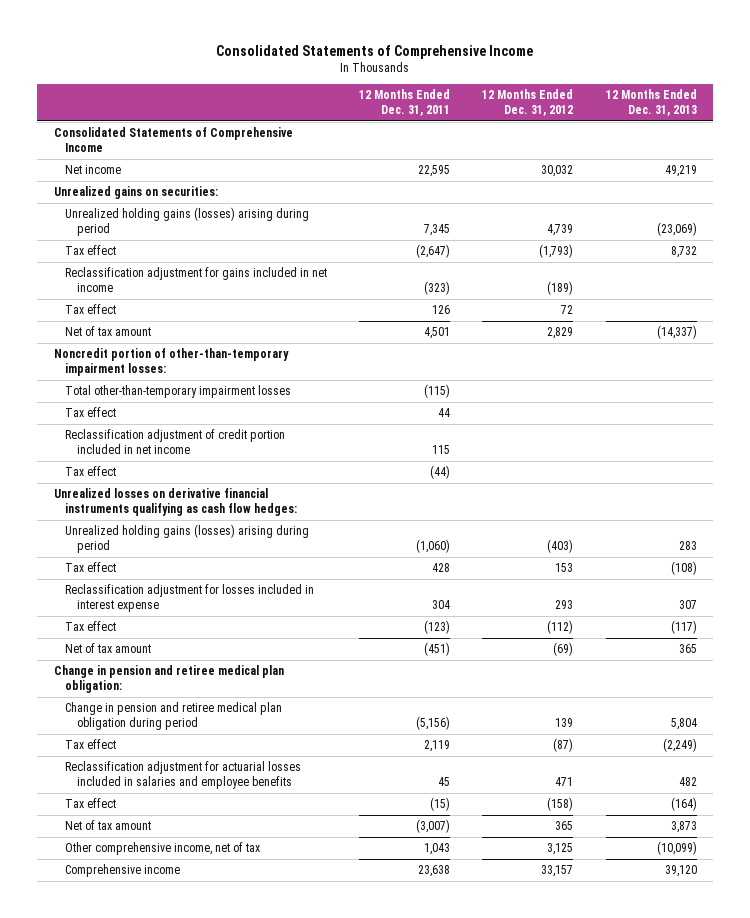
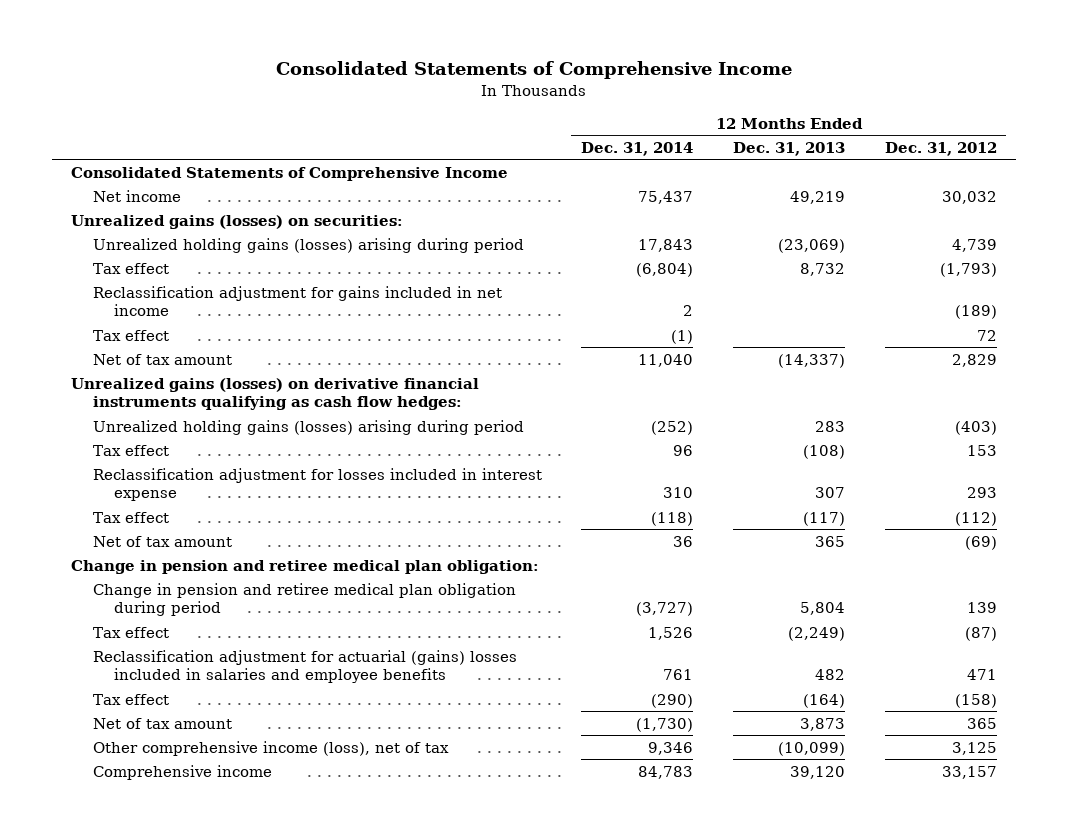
- | 12 Months Ended Dec. 31, 2011 | 12 Months Ended Dec. 31, 2012 | 12 Months Ended Dec. 31, 2013
+ | 12 Months Ended Dec. 31, 2014 | 12 Months Ended Dec. 31, 2013 | 12 Months Ended Dec. 31, 2012
- Unrealized gains on securities:
+ Unrealized gains (losses) on securities:
- Noncredit portion of other-than-temporary impairment losses:
- Total other-than-temporary impairment losses | (115) | |
- Tax effect | 44 | |
- Reclassification adjustment of credit portion included in net income | 115 | |
- Tax effect | (44) | |
- Unrealized losses on derivative financial instruments qualifying as cash flow hedges:
+ Unrealized gains (losses) on derivative financial instruments qualifying as cash flow hedges:
- Reclassification adjustment for actuarial losses included in salaries and employee benefits | 45 | 471 | 482
+ Reclassification adjustment for actuarial (gains) losses included in salaries and employee benefits | 761 | 482 | 471
- Other comprehensive income, net of tax | 1,043 | 3,125 | (10,099)
+ Other comprehensive income (loss), net of tax | 9,346 | (10,099) | 3,125

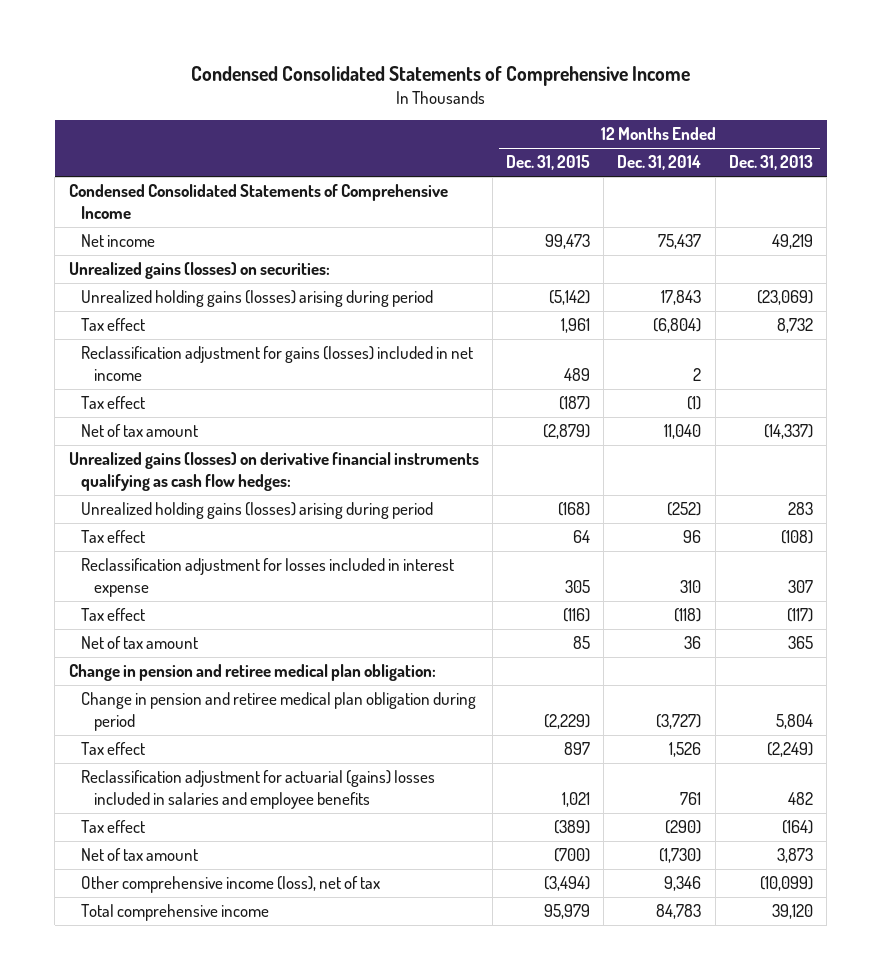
- Consolidated Statements of Comprehensive Income
+ Condensed Consolidated Statements of Comprehensive Income
- | 12 Months Ended Dec. 31, 2014 | 12 Months Ended Dec. 31, 2013 | 12 Months Ended Dec. 31, 2012
+ | 12 Months Ended Dec. 31, 2015 | 12 Months Ended Dec. 31, 2014 | 12 Months Ended Dec. 31, 2013
- Consolidated Statements of Comprehensive Income
+ Condensed Consolidated Statements of Comprehensive Income
- Reclassification adjustment for gains included in net income | 2 | | (189)
+ Reclassification adjustment for gains (losses) included in net income | 489 | 2 |
- Comprehensive income | 84,783 | 39,120 | 33,157
+ Total comprehensive income | 95,979 | 84,783 | 39,120

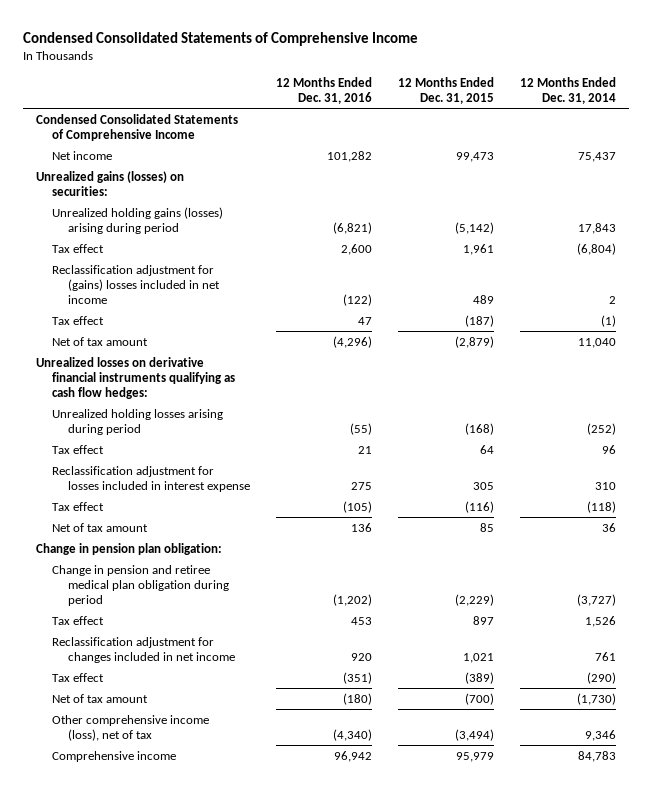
- | 12 Months Ended Dec. 31, 2015 | 12 Months Ended Dec. 31, 2014 | 12 Months Ended Dec. 31, 2013
+ | 12 Months Ended Dec. 31, 2016 | 12 Months Ended Dec. 31, 2015 | 12 Months Ended Dec. 31, 2014
- Reclassification adjustment for gains (losses) included in net income | 489 | 2 |
+ Reclassification adjustment for (gains) losses included in net income | (122) | 489 | 2
- Unrealized gains (losses) on derivative financial instruments qualifying as cash flow hedges:
- Unrealized holding gains (losses) arising during period | (168) | (252) | 283
+ Unrealized losses on derivative financial instruments qualifying as cash flow hedges:
+ Unrealized holding losses arising during period | (55) | (168) | (252)
- Change in pension and retiree medical plan obligation:
+ Change in pension plan obligation:
- Reclassification adjustment for actuarial (gains) losses included in salaries and employee benefits | 1,021 | 761 | 482
+ Reclassification adjustment for changes included in net income | 920 | 1,021 | 761
- Total comprehensive income | 95,979 | 84,783 | 39,120
+ Comprehensive income | 96,942 | 95,979 | 84,783

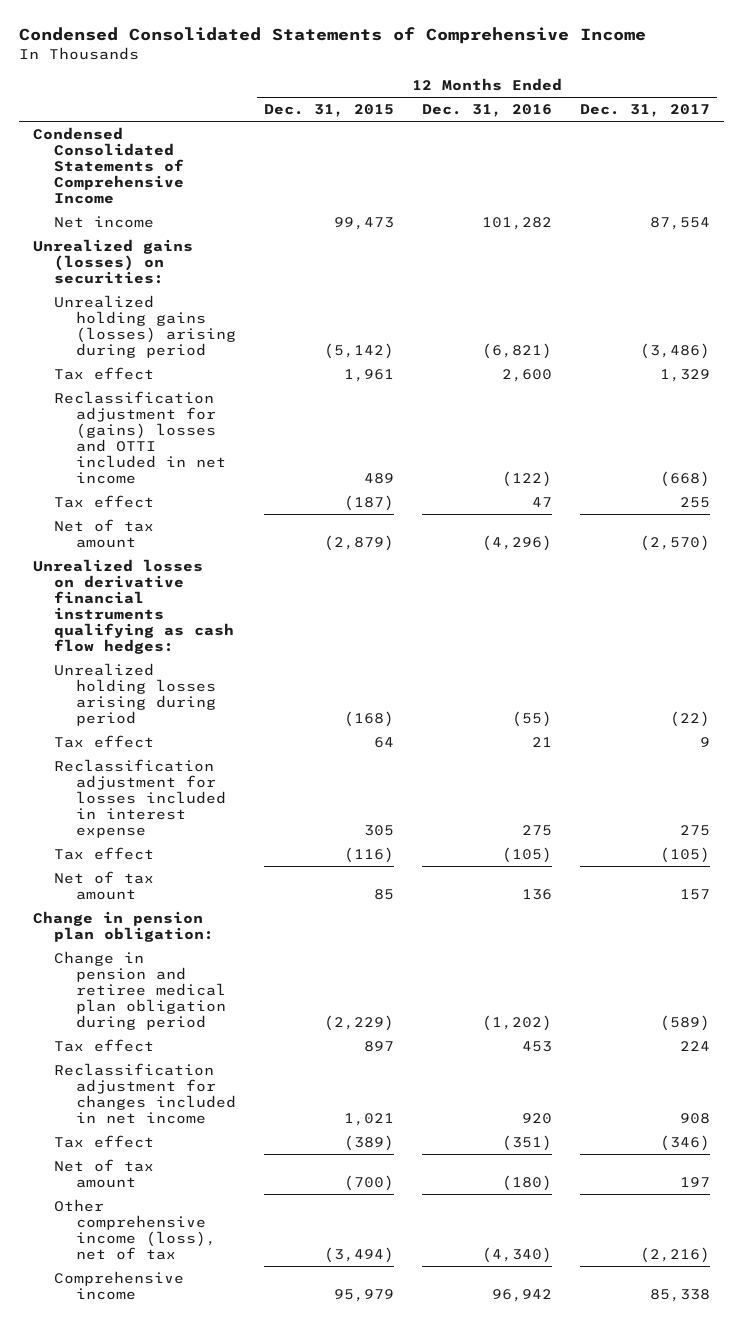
- | 12 Months Ended Dec. 31, 2016 | 12 Months Ended Dec. 31, 2015 | 12 Months Ended Dec. 31, 2014
+ | 12 Months Ended Dec. 31, 2015 | 12 Months Ended Dec. 31, 2016 | 12 Months Ended Dec. 31, 2017
- Reclassification adjustment for (gains) losses included in net income | (122) | 489 | 2
+ Reclassification adjustment for (gains) losses and OTTI included in net income | 489 | (122) | (668)

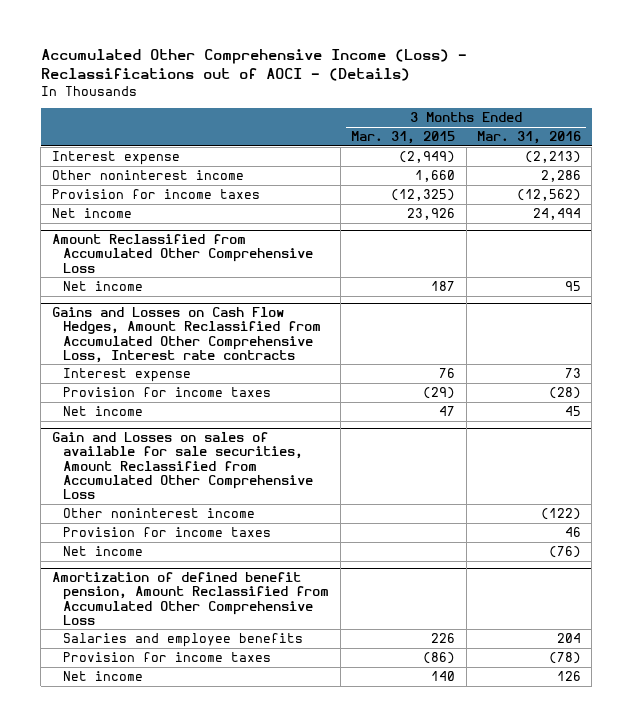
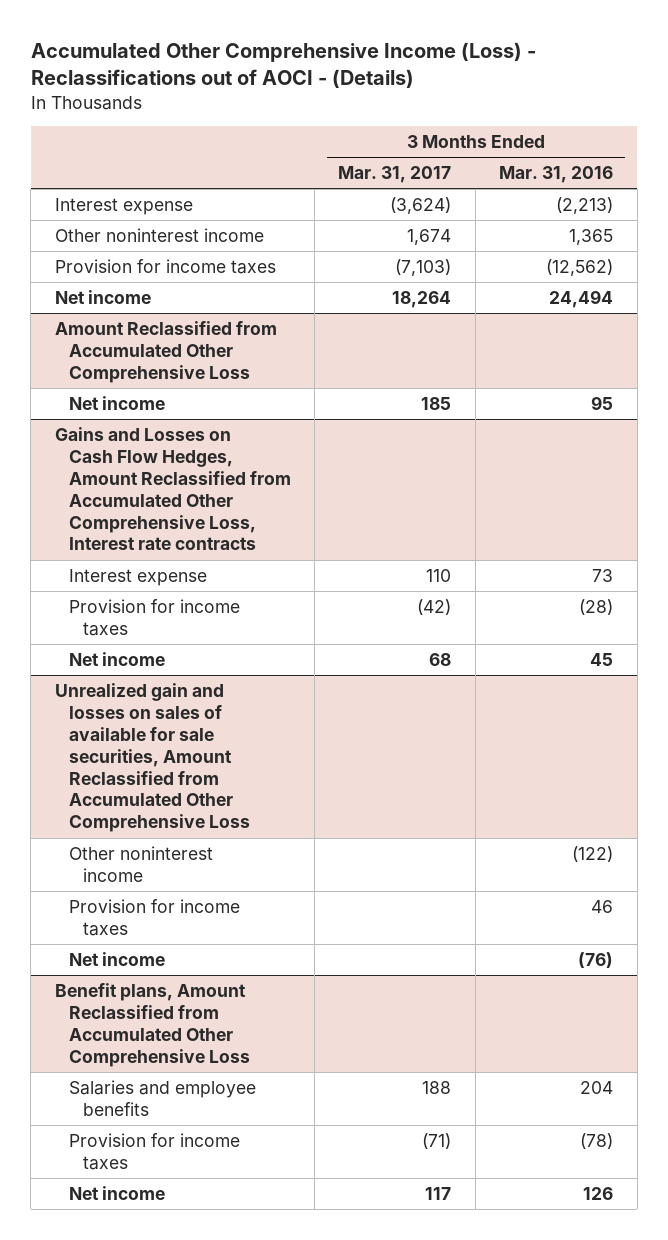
- | 3 Months Ended Mar. 31, 2015 | 3 Months Ended Mar. 31, 2016
+ | 3 Months Ended Mar. 31, 2017 | 3 Months Ended Mar. 31, 2016
- Other noninterest income | 1,660 | 2,286
+ Other noninterest income | 1,674 | 1,365
- Gain and Losses on sales of available for sale securities, Amount Reclassified from Accumulated Other Comprehensive Loss
+ Unrealized gain and losses on sales of available for sale securities, Amount Reclassified from Accumulated Other Comprehensive Loss
- Amortization of defined benefit pension, Amount Reclassified from Accumulated Other Comprehensive Loss
+ Benefit plans, Amount Reclassified from Accumulated Other Comprehensive Loss

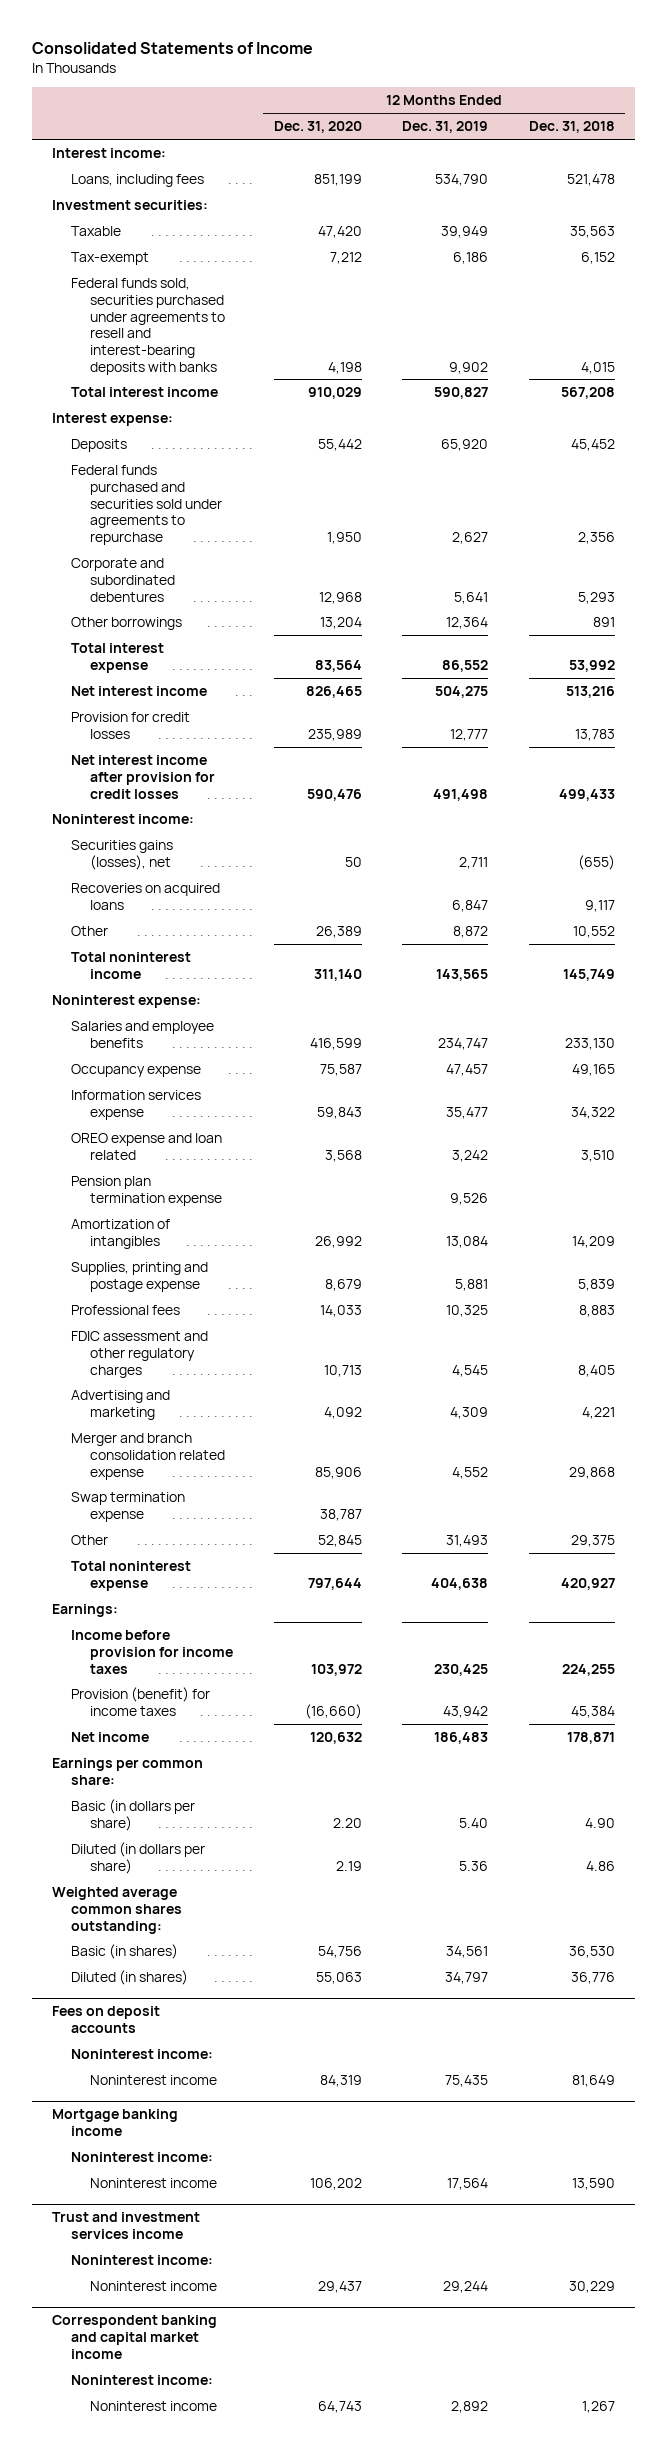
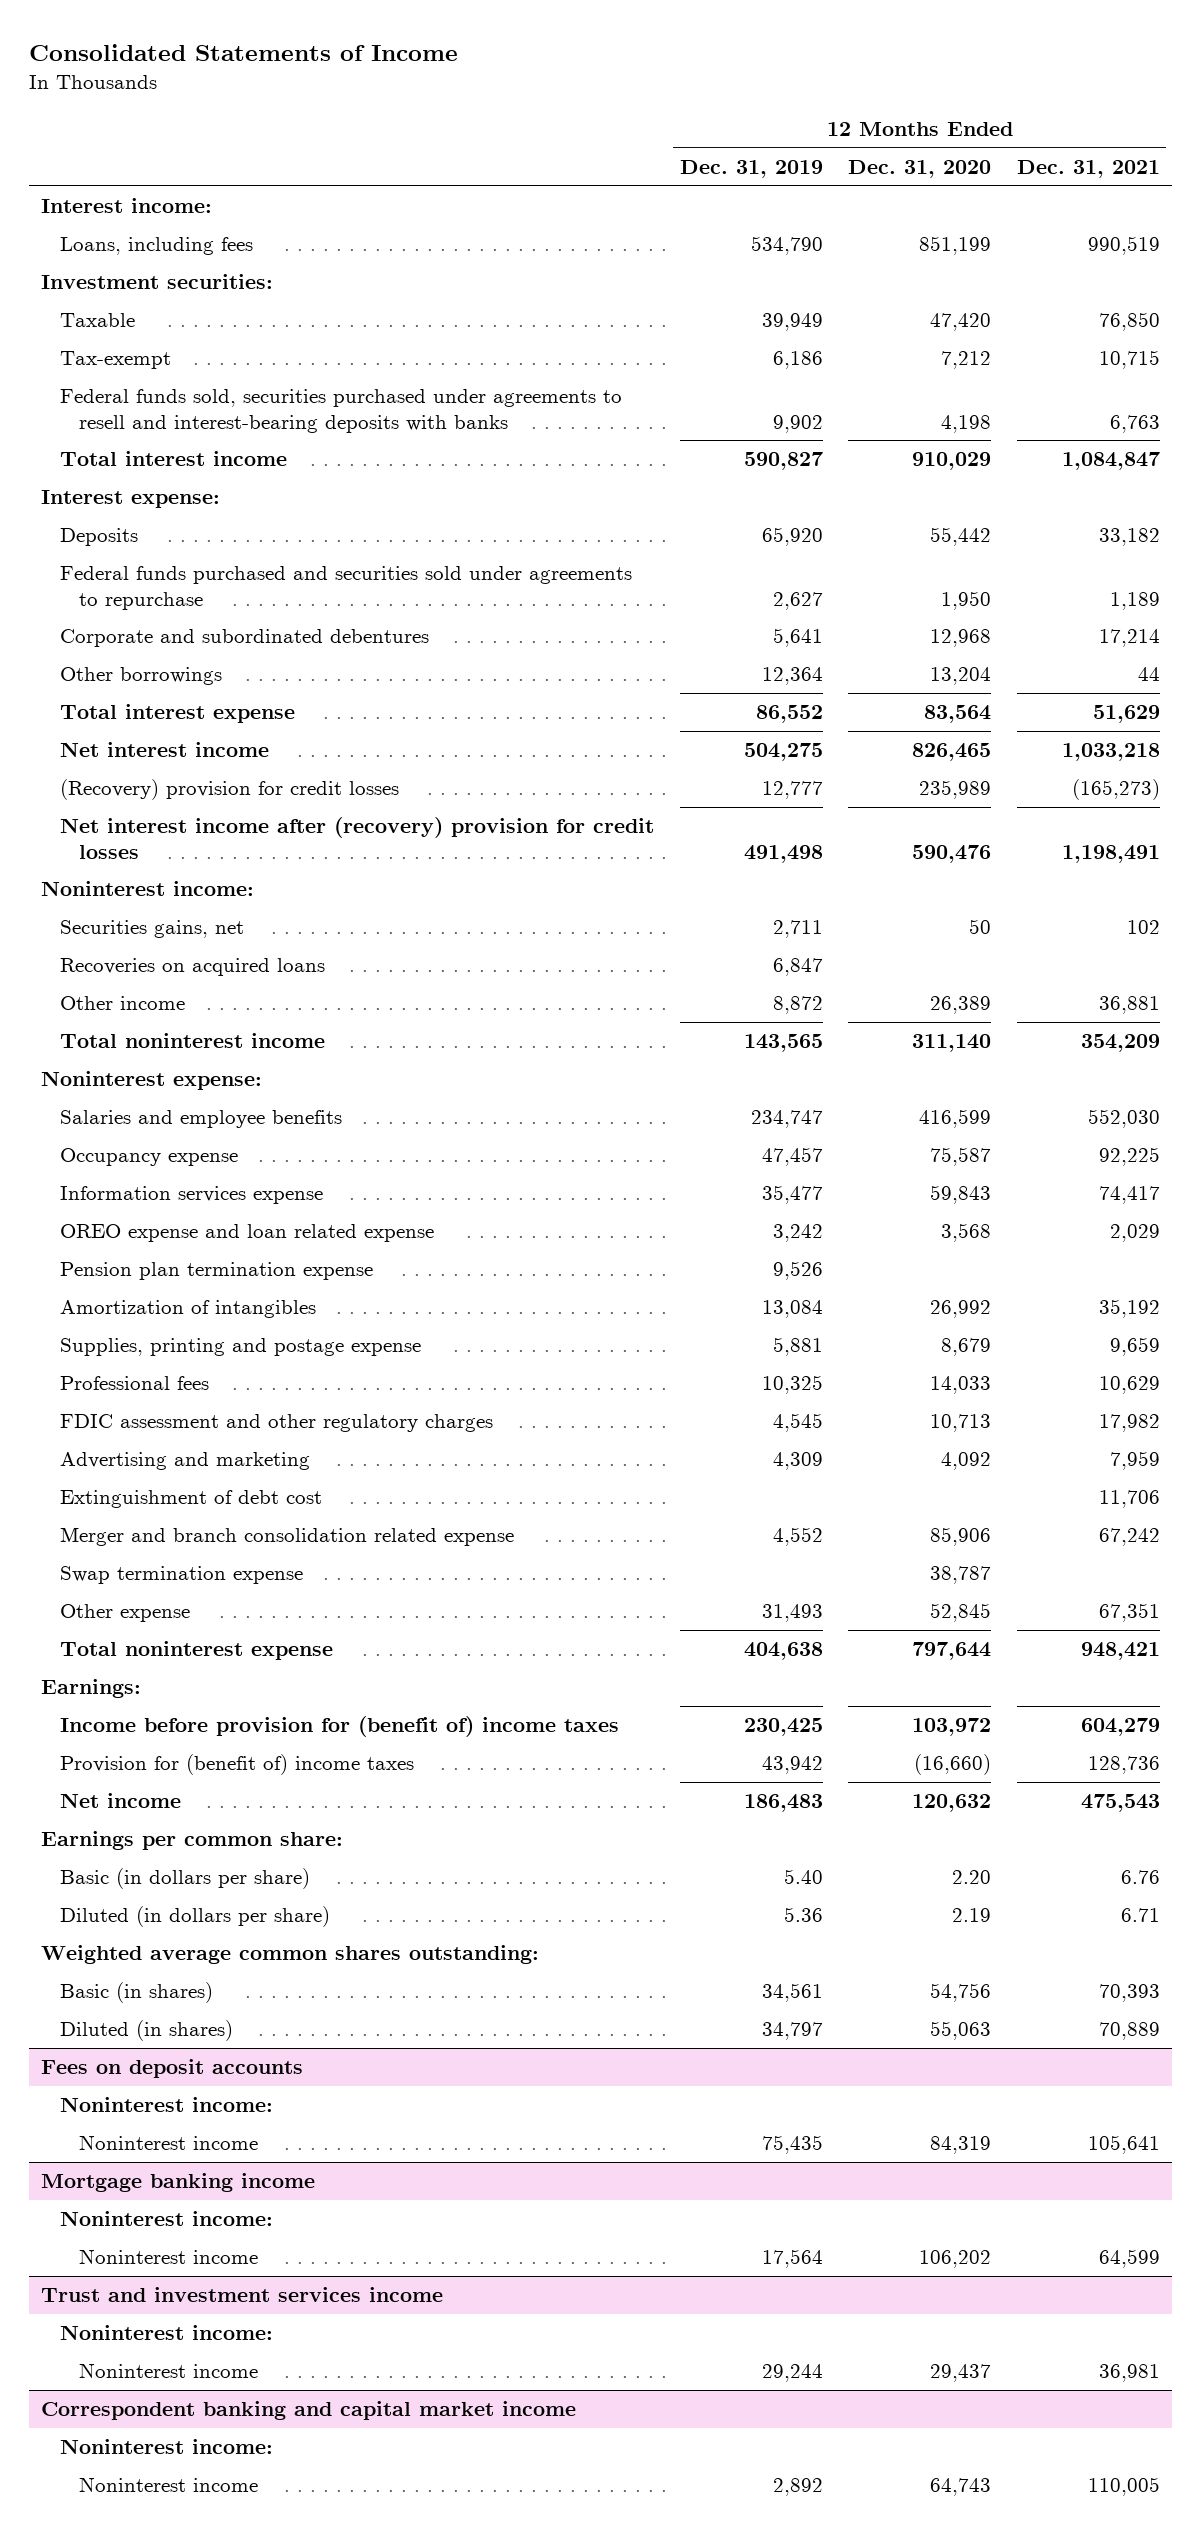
- | 12 Months Ended Dec. 31, 2020 | 12 Months Ended Dec. 31, 2019 | 12 Months Ended Dec. 31, 2018
+ | 12 Months Ended Dec. 31, 2019 | 12 Months Ended Dec. 31, 2020 | 12 Months Ended Dec. 31, 2021
- Provision for credit losses | 235,989 | 12,777 | 13,783
- Net interest income after provision for credit losses | 590,476 | 491,498 | 499,433
+ (Recovery) provision for credit losses | 12,777 | 235,989 | (165,273)
+ Net interest income after (recovery) provision for credit losses | 491,498 | 590,476 | 1,198,491
- Securities gains (losses), net | 50 | 2,711 | (655)
+ Securities gains, net | 2,711 | 50 | 102
- Other | 26,389 | 8,872 | 10,552
+ Other income | 8,872 | 26,389 | 36,881
- OREO expense and loan related | 3,568 | 3,242 | 3,510
+ OREO expense and loan related expense | 3,242 | 3,568 | 2,029
+ Extinguishment of debt cost | | | 11,706
- Other | 52,845 | 31,493 | 29,375
+ Other expense | 31,493 | 52,845 | 67,351
- Income before provision for income taxes | 103,972 | 230,425 | 224,255
- Provision (benefit) for income taxes | (16,660) | 43,942 | 45,384
+ Income before provision for (benefit of) income taxes | 230,425 | 103,972 | 604,279
+ Provision for (benefit of) income taxes | 43,942 | (16,660) | 128,736

